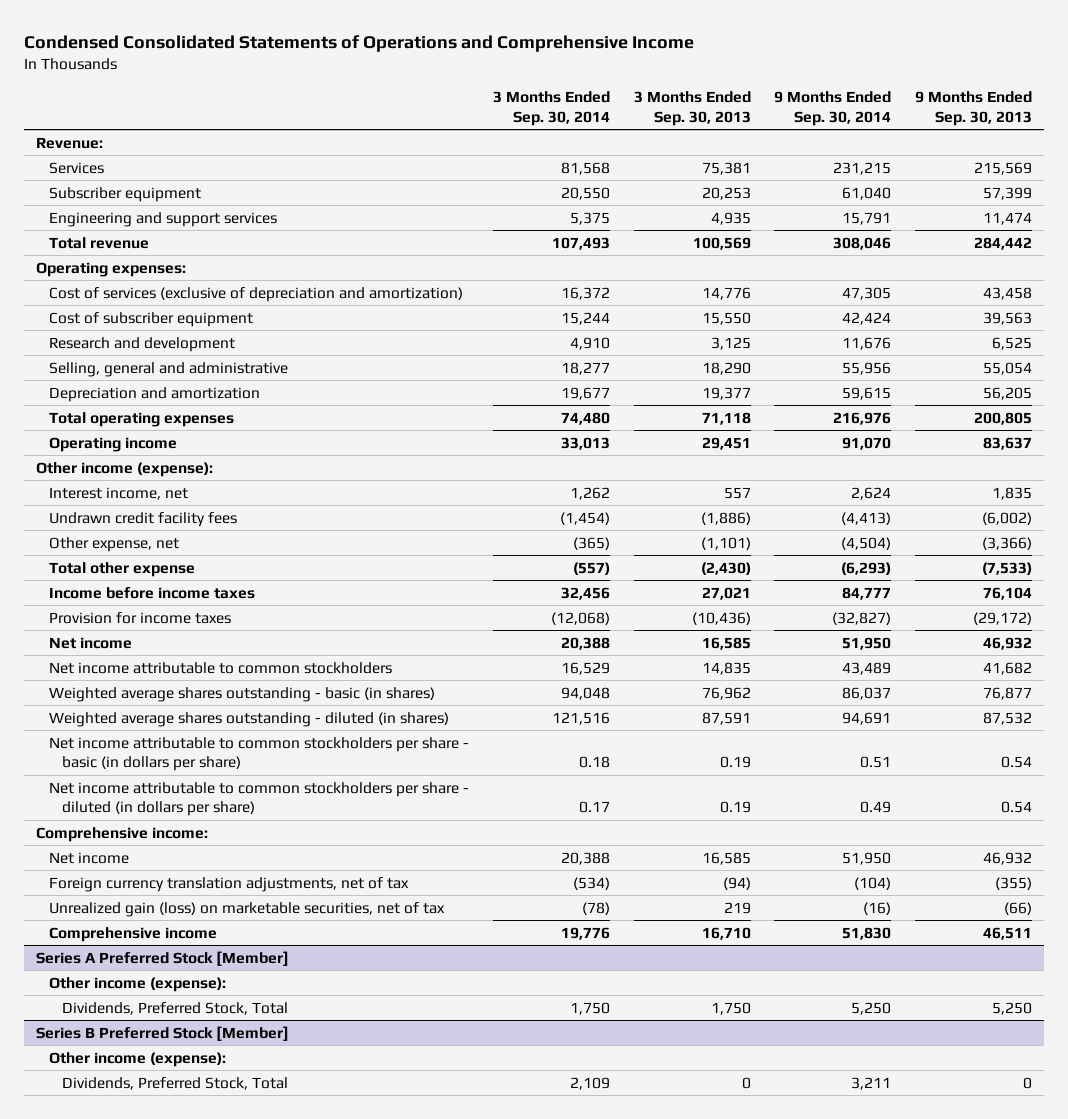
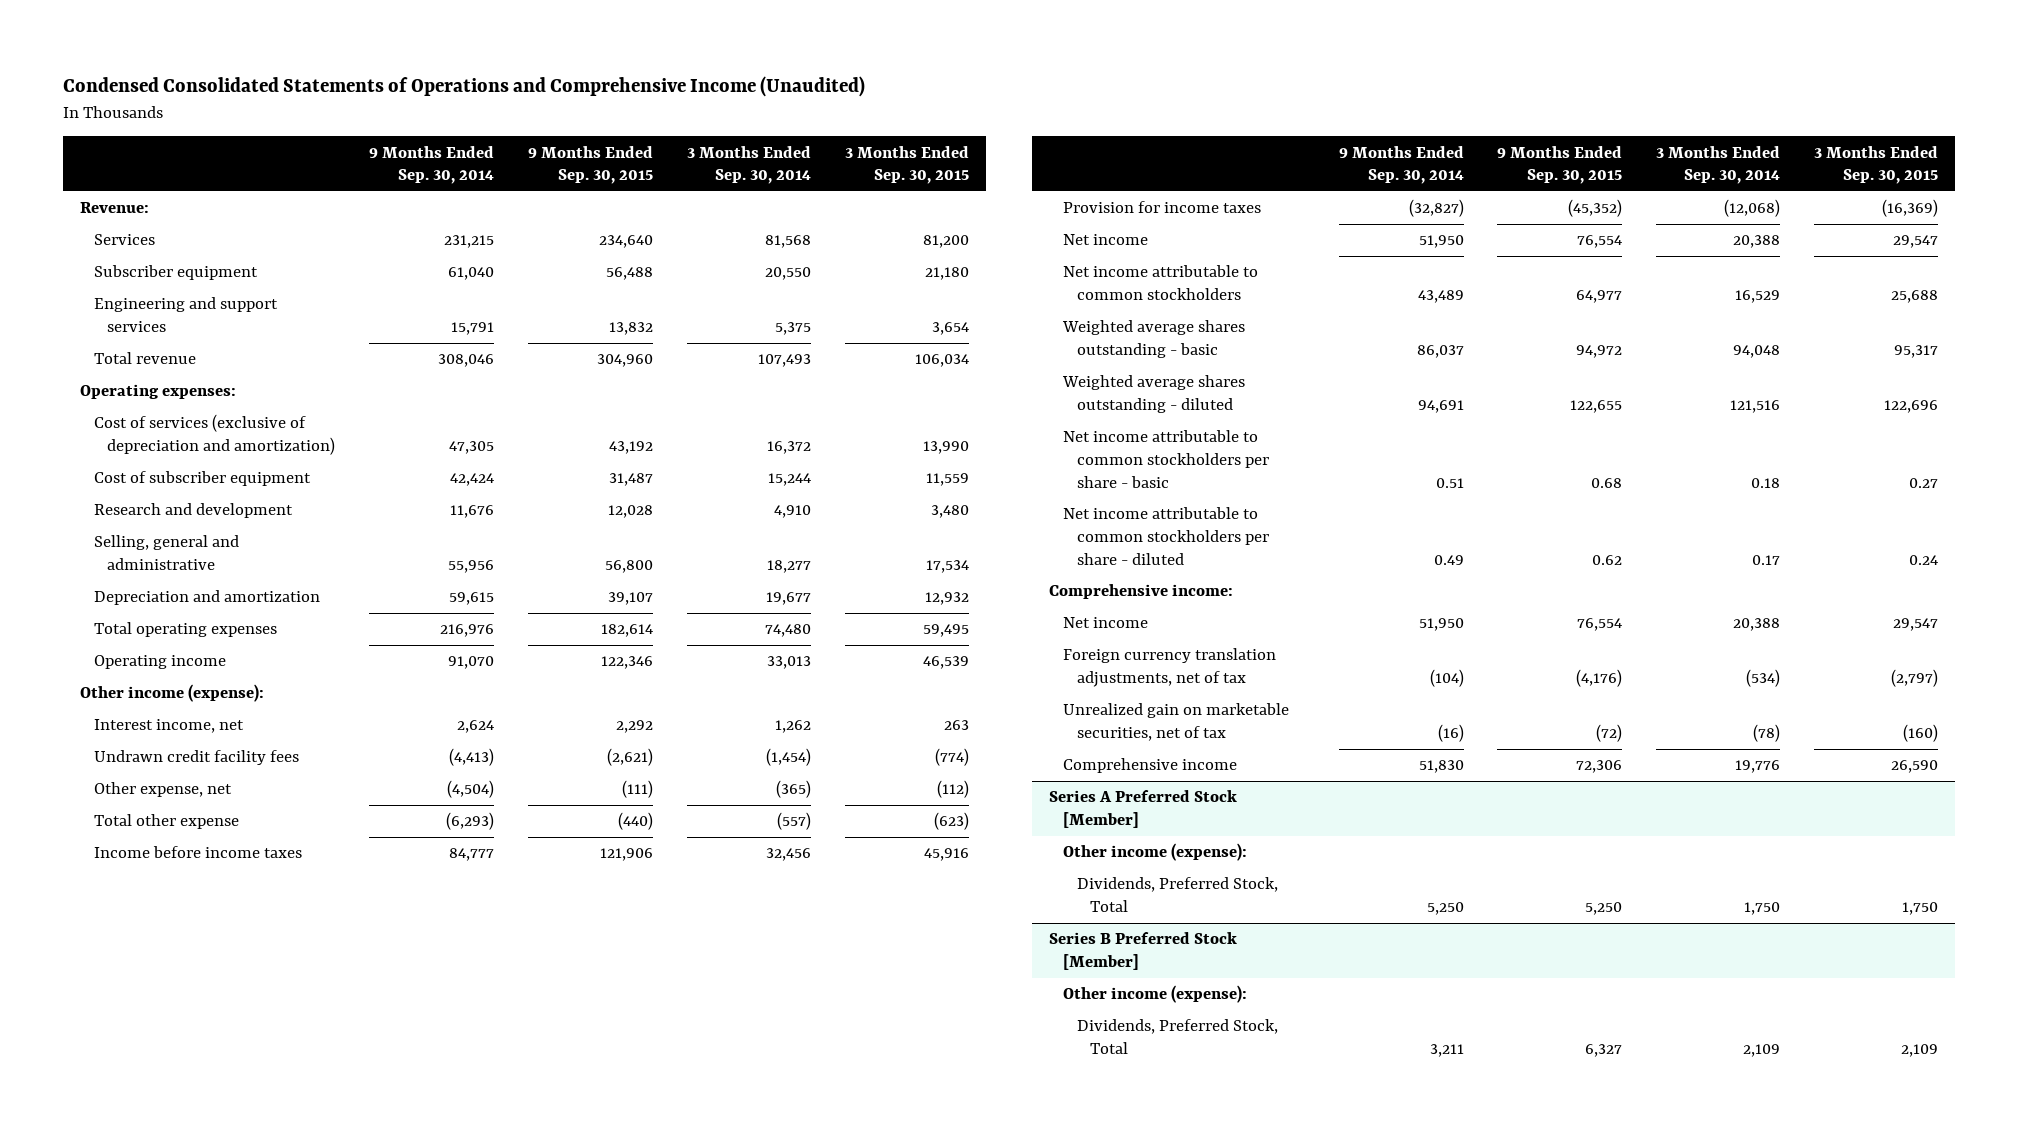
- Condensed Consolidated Statements of Operations and Comprehensive Income
+ Condensed Consolidated Statements of Operations and Comprehensive Income (Unaudited)
- | 3 Months Ended Sep. 30, 2014 | 3 Months Ended Sep. 30, 2013 | 9 Months Ended Sep. 30, 2014 | 9 Months Ended Sep. 30, 2013
+ | 9 Months Ended Sep. 30, 2014 | 9 Months Ended Sep. 30, 2015 | 3 Months Ended Sep. 30, 2014 | 3 Months Ended Sep. 30, 2015
- Weighted average shares outstanding - basic (in shares) | 94,048 | 76,962 | 86,037 | 76,877
- Weighted average shares outstanding - diluted (in shares) | 121,516 | 87,591 | 94,691 | 87,532
- Net income attributable to common stockholders per share - basic (in dollars per share) | 0.18 | 0.19 | 0.51 | 0.54
- Net income attributable to common stockholders per share - diluted (in dollars per share) | 0.17 | 0.19 | 0.49 | 0.54
+ Weighted average shares outstanding - basic | 86,037 | 94,972 | 94,048 | 95,317
+ Weighted average shares outstanding - diluted | 94,691 | 122,655 | 121,516 | 122,696
+ Net income attributable to common stockholders per share - basic | 0.51 | 0.68 | 0.18 | 0.27
+ Net income attributable to common stockholders per share - diluted | 0.49 | 0.62 | 0.17 | 0.24
- Unrealized gain (loss) on marketable securities, net of tax | (78) | 219 | (16) | (66)
+ Unrealized gain on marketable securities, net of tax | (16) | (72) | (78) | (160)

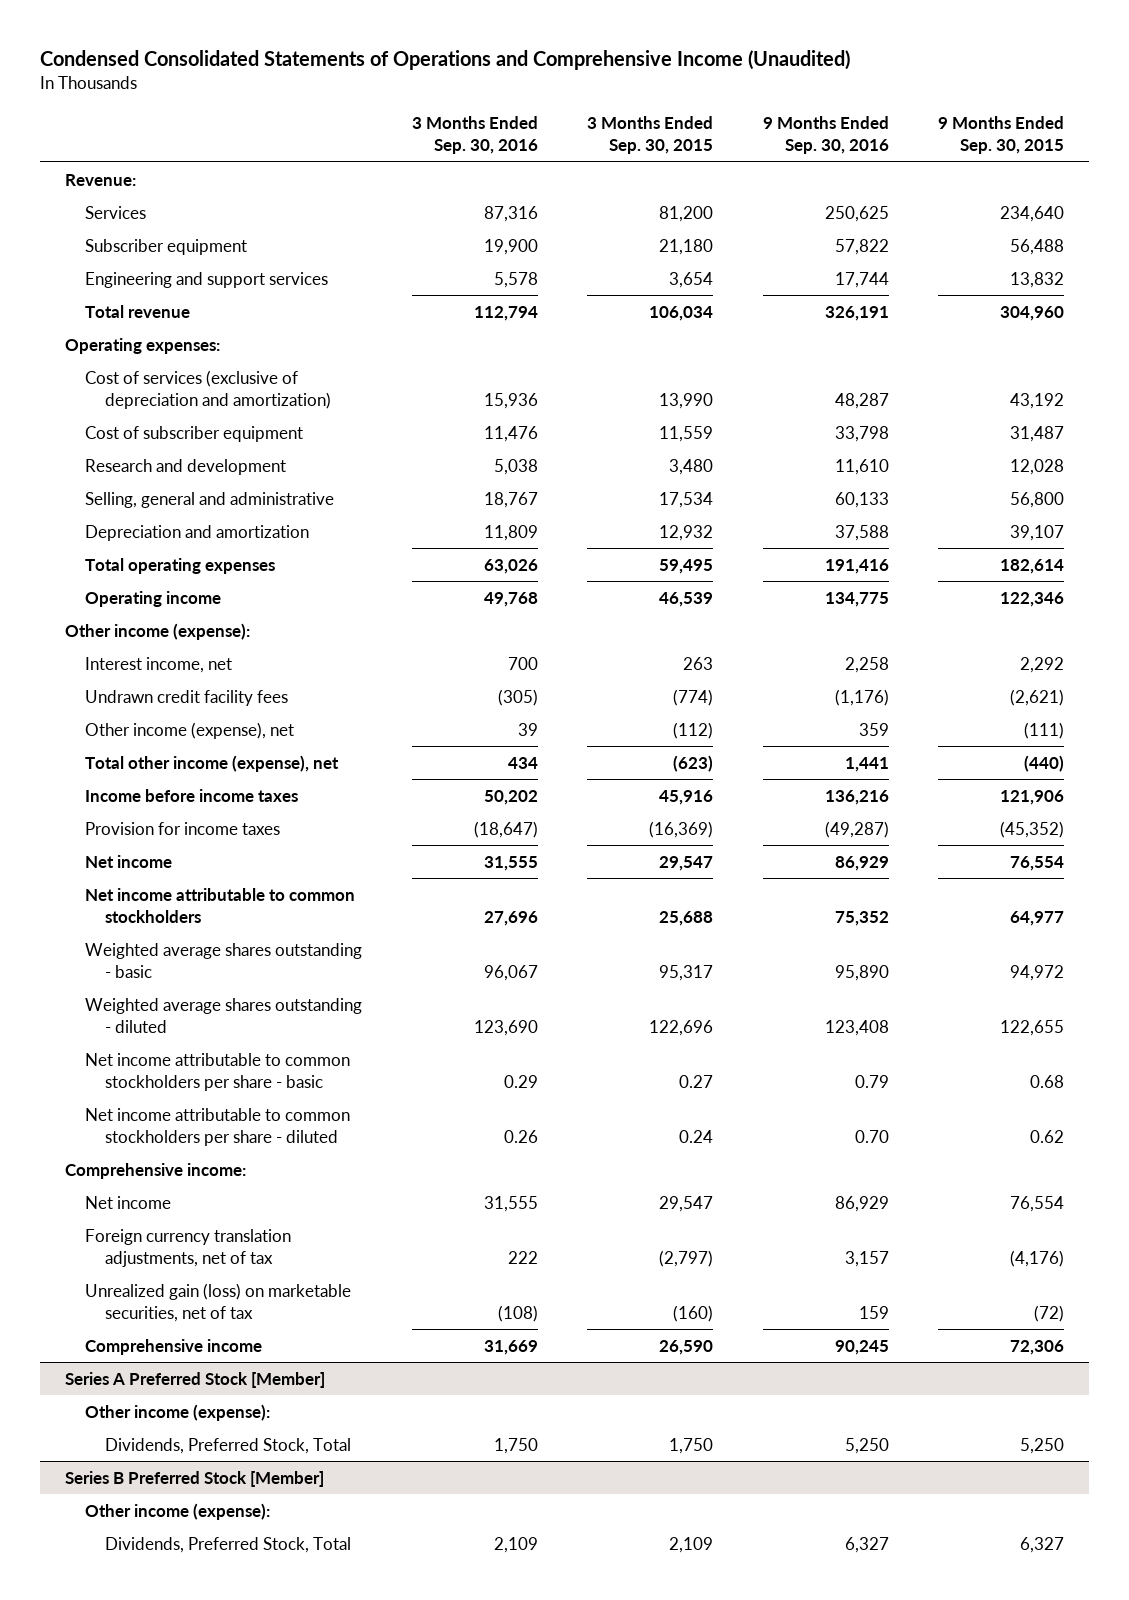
- | 9 Months Ended Sep. 30, 2014 | 9 Months Ended Sep. 30, 2015 | 3 Months Ended Sep. 30, 2014 | 3 Months Ended Sep. 30, 2015
+ | 3 Months Ended Sep. 30, 2016 | 3 Months Ended Sep. 30, 2015 | 9 Months Ended Sep. 30, 2016 | 9 Months Ended Sep. 30, 2015
- Other expense, net | (4,504) | (111) | (365) | (112)
- Total other expense | (6,293) | (440) | (557) | (623)
+ Other income (expense), net | 39 | (112) | 359 | (111)
+ Total other income (expense), net | 434 | (623) | 1,441 | (440)
- Unrealized gain on marketable securities, net of tax | (16) | (72) | (78) | (160)
+ Unrealized gain (loss) on marketable securities, net of tax | (108) | (160) | 159 | (72)

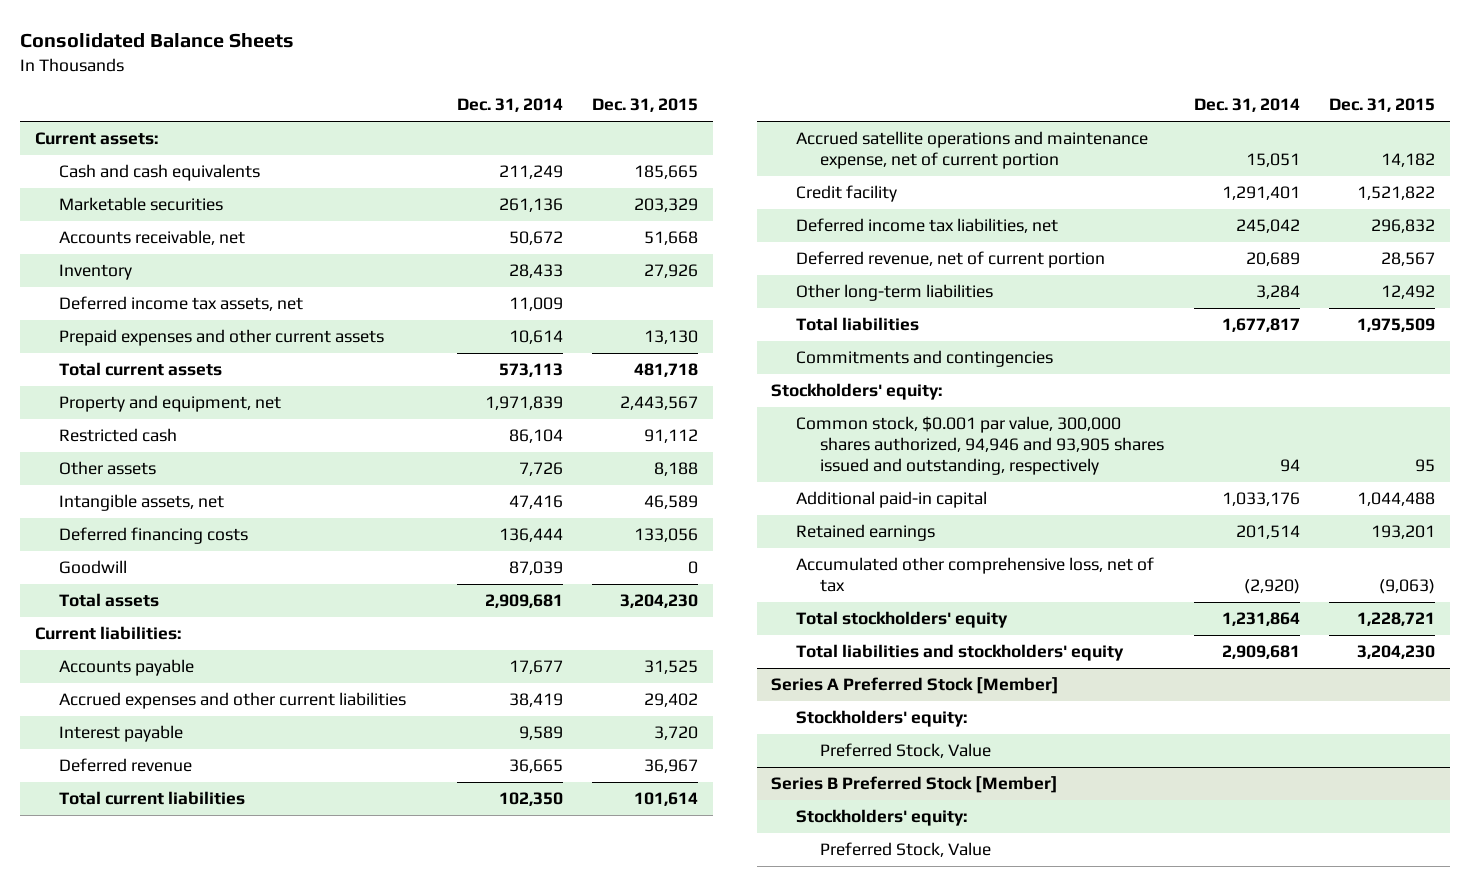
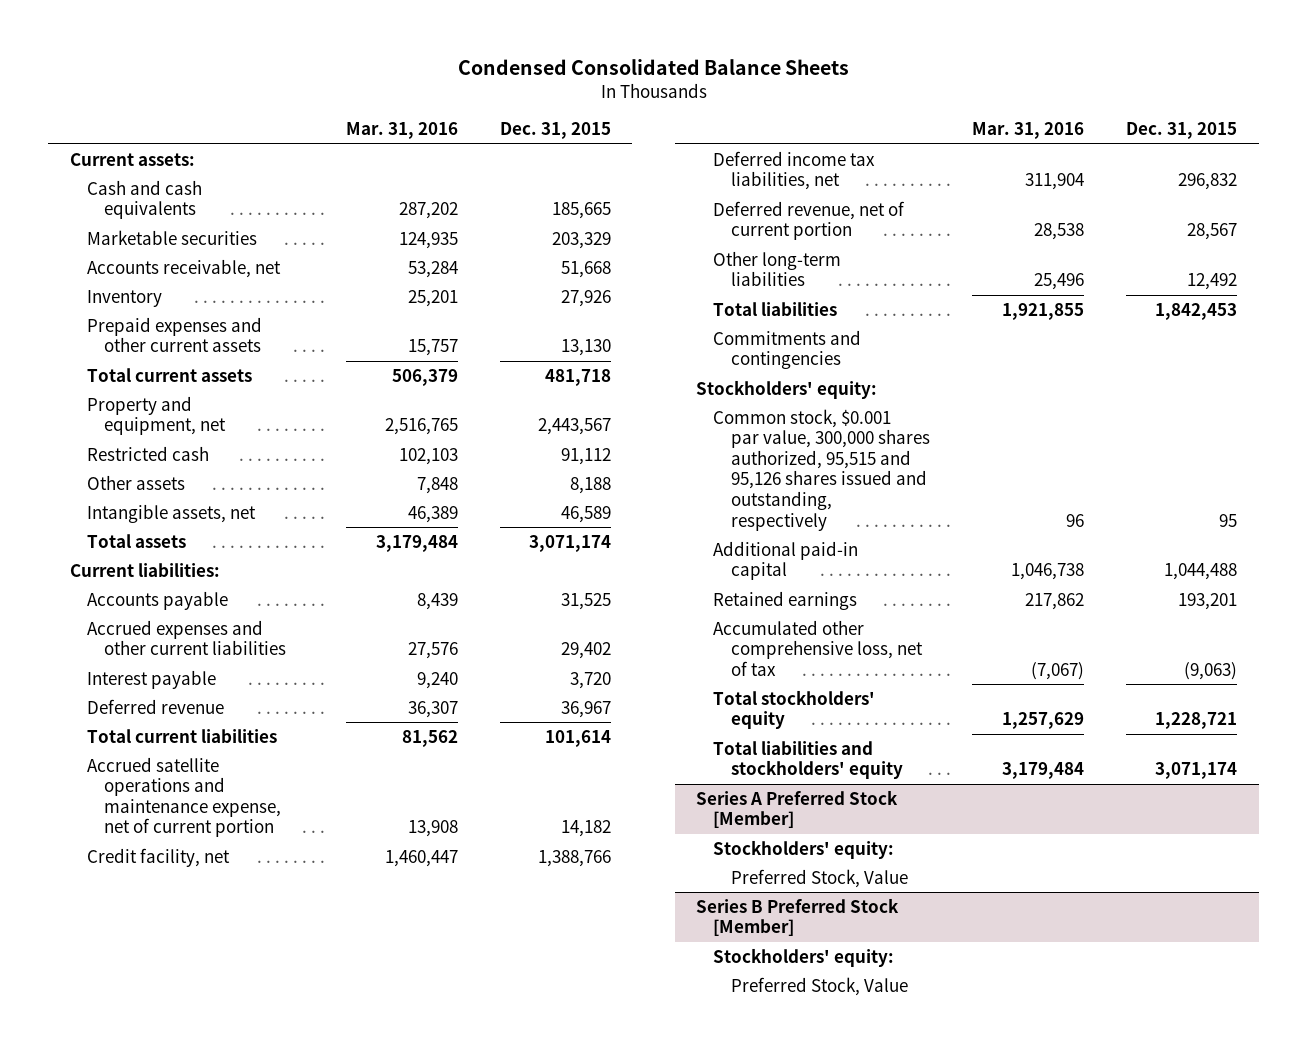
- Consolidated Balance Sheets
+ Condensed Consolidated Balance Sheets
- | Dec. 31, 2014 | Dec. 31, 2015
+ | Mar. 31, 2016 | Dec. 31, 2015
- Deferred income tax assets, net | 11,009 |
- Deferred financing costs | 136,444 | 133,056
- Goodwill | 87,039 | 0
- Total assets | 2,909,681 | 3,204,230
+ Total assets | 3,179,484 | 3,071,174
- Credit facility | 1,291,401 | 1,521,822
+ Credit facility, net | 1,460,447 | 1,388,766
- Total liabilities | 1,677,817 | 1,975,509
+ Total liabilities | 1,921,855 | 1,842,453
- Common stock, $0.001 par value, 300,000 shares authorized, 94,946 and 93,905 shares issued and outstanding, respectively | 94 | 95
+ Common stock, $0.001 par value, 300,000 shares authorized, 95,515 and 95,126 shares issued and outstanding, respectively | 96 | 95
- Total liabilities and stockholders' equity | 2,909,681 | 3,204,230
+ Total liabilities and stockholders' equity | 3,179,484 | 3,071,174

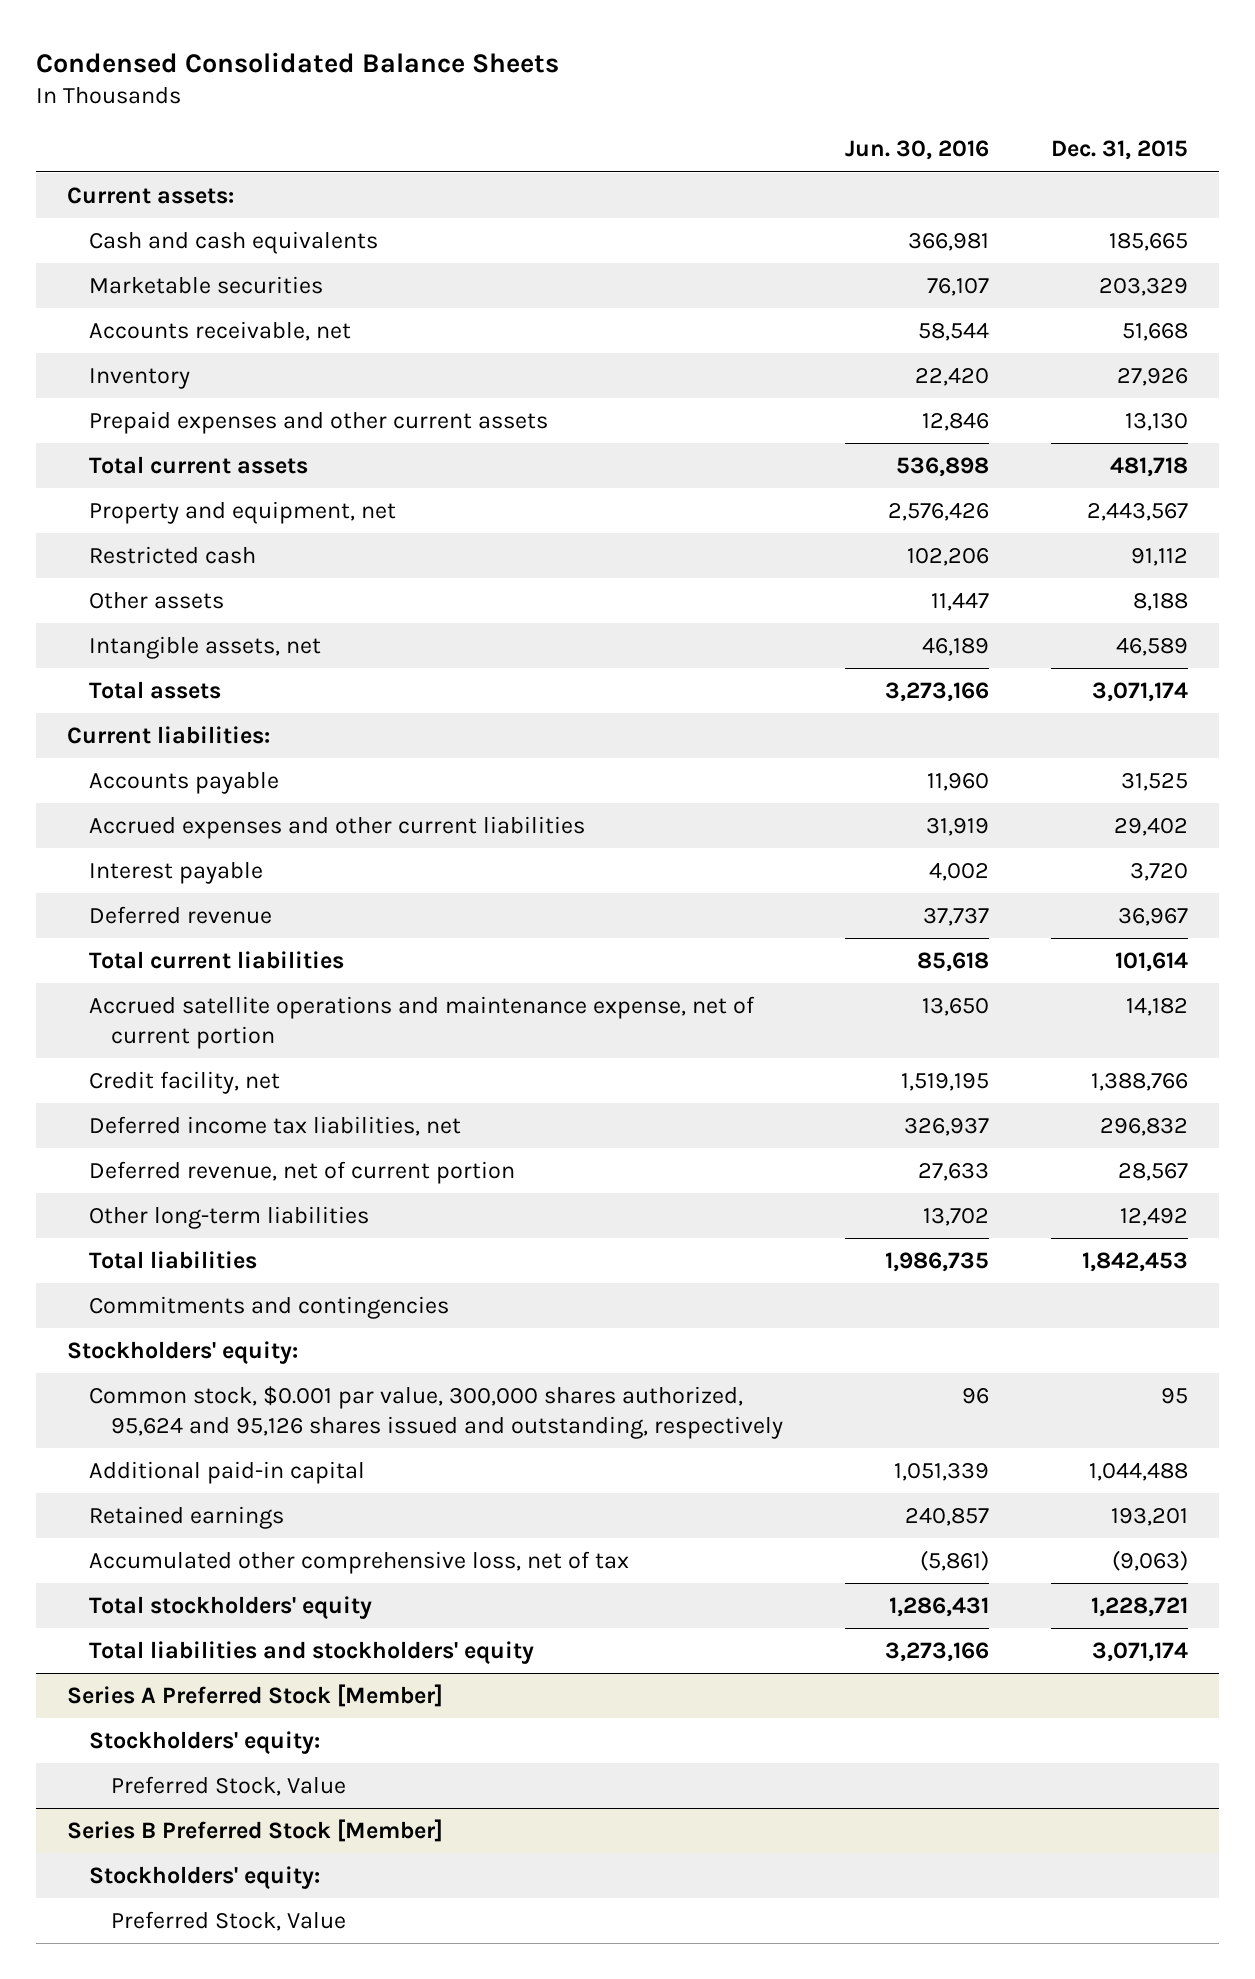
- | Mar. 31, 2016 | Dec. 31, 2015
+ | Jun. 30, 2016 | Dec. 31, 2015
- Common stock, $0.001 par value, 300,000 shares authorized, 95,515 and 95,126 shares issued and outstanding, respectively | 96 | 95
+ Common stock, $0.001 par value, 300,000 shares authorized, 95,624 and 95,126 shares issued and outstanding, respectively | 96 | 95

